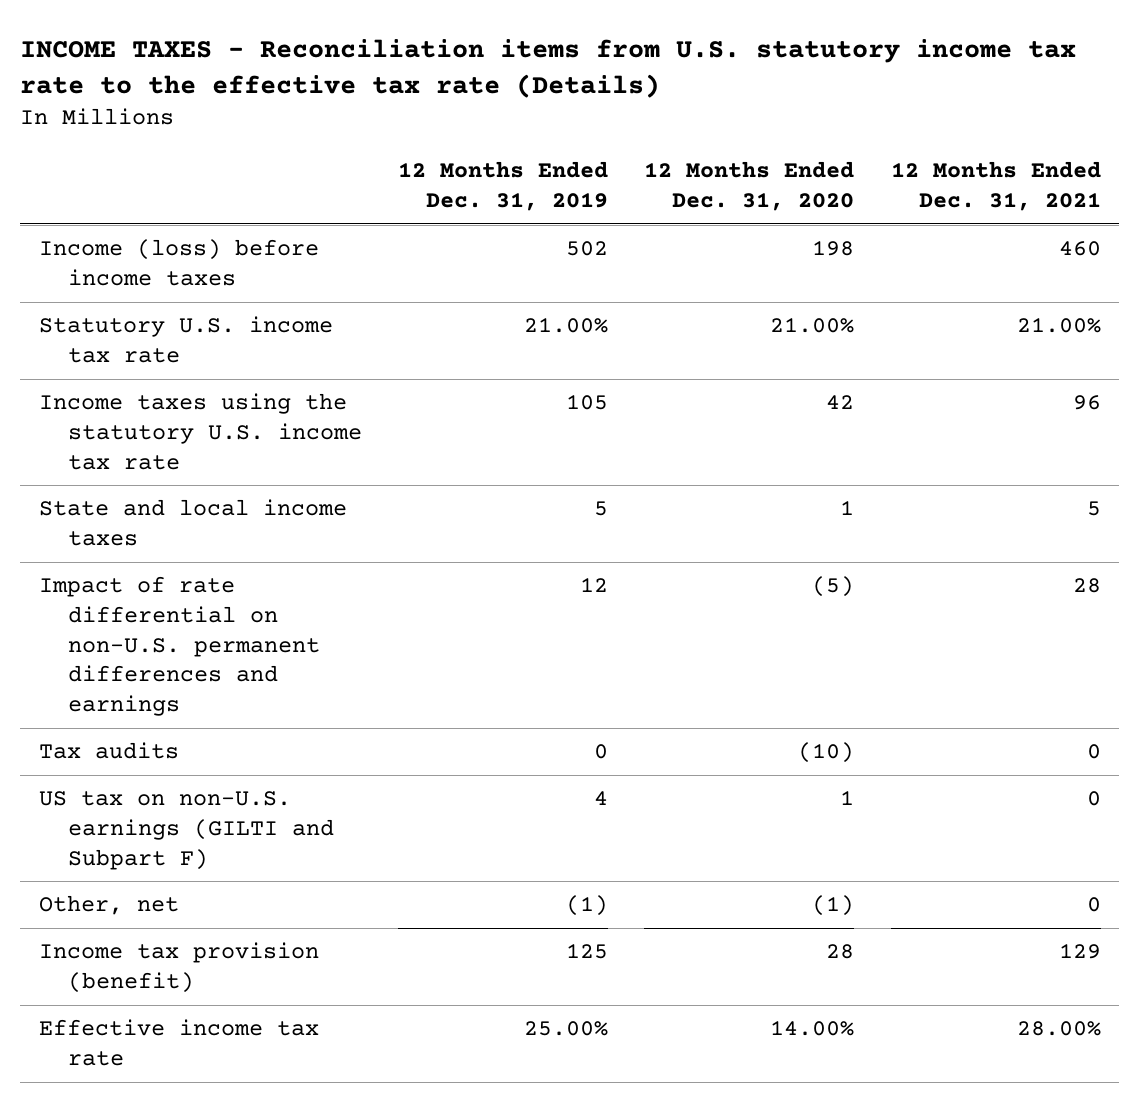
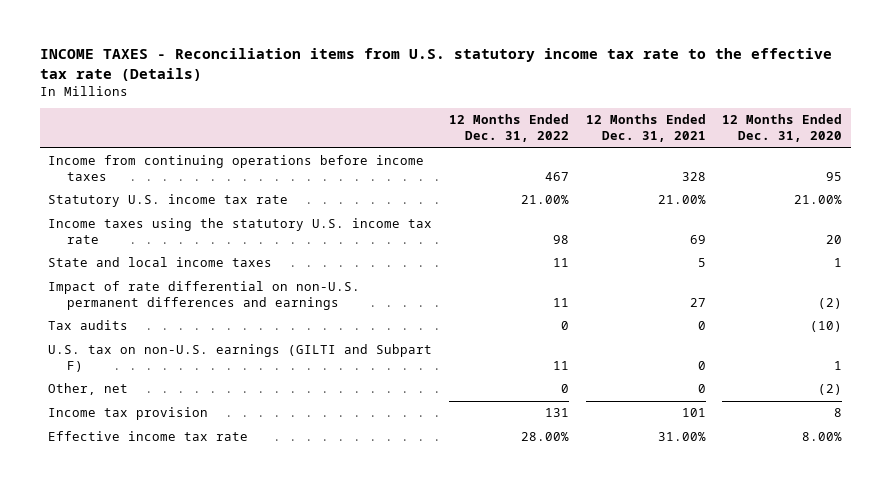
- | 12 Months Ended Dec. 31, 2019 | 12 Months Ended Dec. 31, 2020 | 12 Months Ended Dec. 31, 2021
+ | 12 Months Ended Dec. 31, 2022 | 12 Months Ended Dec. 31, 2021 | 12 Months Ended Dec. 31, 2020
- Income (loss) before income taxes | 502 | 198 | 460
+ Income from continuing operations before income taxes | 467 | 328 | 95
- Income taxes using the statutory U.S. income tax rate | 105 | 42 | 96
+ Income taxes using the statutory U.S. income tax rate | 98 | 69 | 20
- Impact of rate differential on non-U.S. permanent differences and earnings | 12 | (5) | 28
+ Impact of rate differential on non-U.S. permanent differences and earnings | 11 | 27 | (2)
- US tax on non-U.S. earnings (GILTI and Subpart F) | 4 | 1 | 0
- Other, net | (1) | (1) | 0
- Income tax provision (benefit) | 125 | 28 | 129
- Effective income tax rate | 25.00% | 14.00% | 28.00%
+ U.S. tax on non-U.S. earnings (GILTI and Subpart F) | 11 | 0 | 1
+ Other, net | 0 | 0 | (2)
+ Income tax provision | 131 | 101 | 8
+ Effective income tax rate | 28.00% | 31.00% | 8.00%

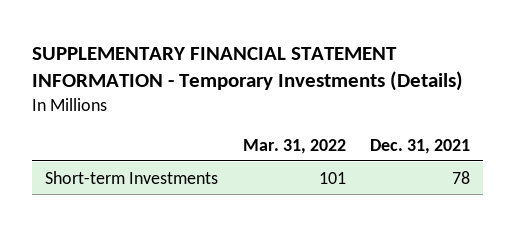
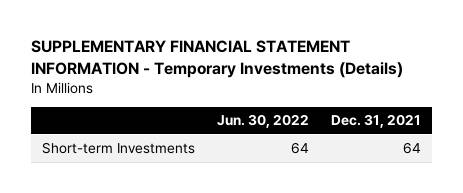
- | Mar. 31, 2022 | Dec. 31, 2021
+ | Jun. 30, 2022 | Dec. 31, 2021
- Short-term Investments | 101 | 78
+ Short-term Investments | 64 | 64

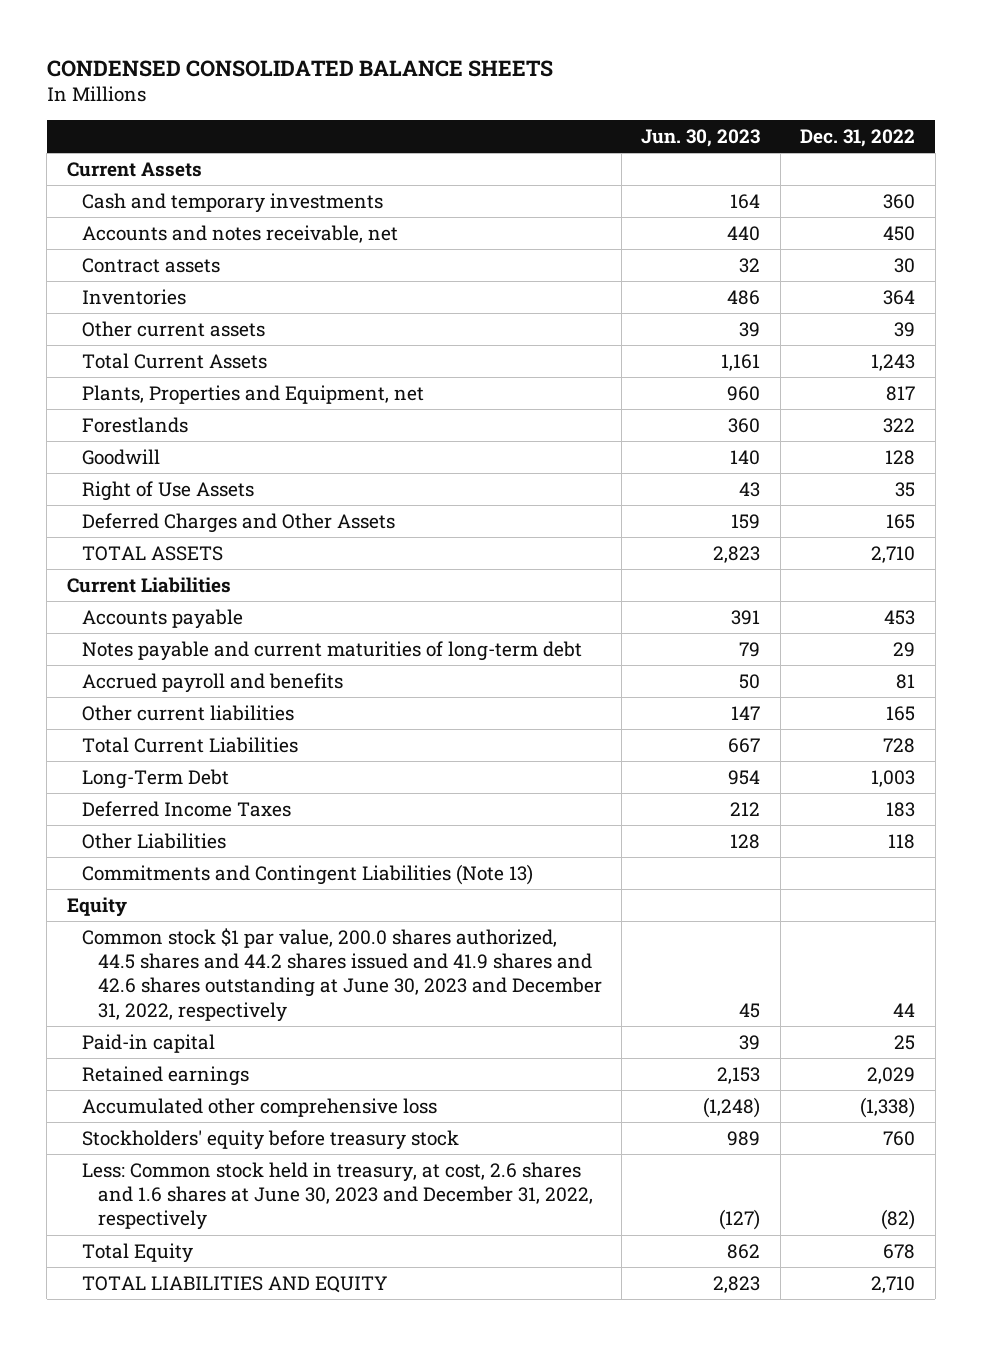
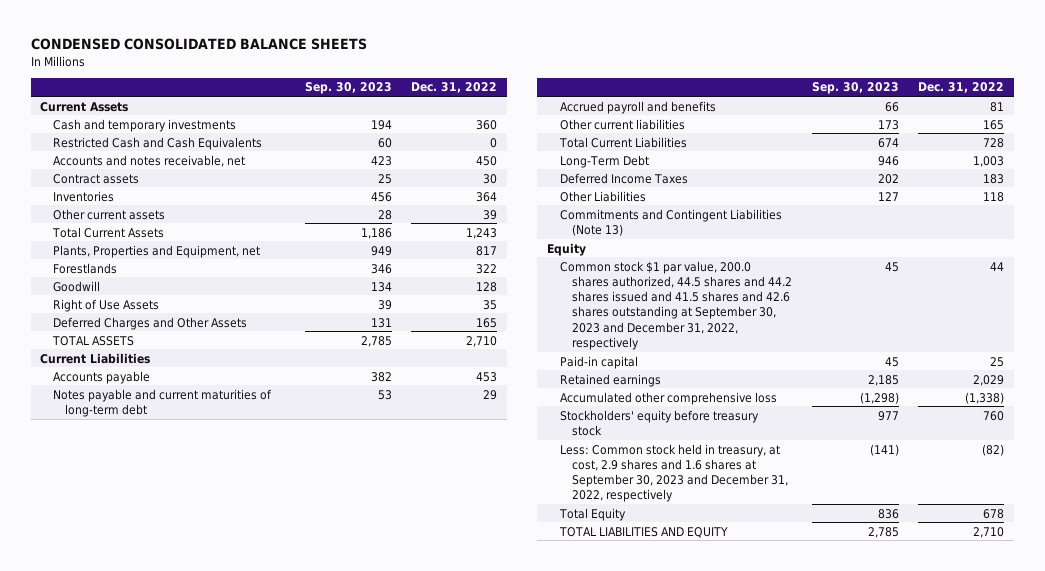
- | Jun. 30, 2023 | Dec. 31, 2022
+ | Sep. 30, 2023 | Dec. 31, 2022
+ Restricted Cash and Cash Equivalents | 60 | 0
- Common stock $1 par value, 200.0 shares authorized, 44.5 shares and 44.2 shares issued and 41.9 shares and 42.6 shares outstanding at June 30, 2023 and December 31, 2022, respectively | 45 | 44
+ Common stock $1 par value, 200.0 shares authorized, 44.5 shares and 44.2 shares issued and 41.5 shares and 42.6 shares outstanding at September 30, 2023 and December 31, 2022, respectively | 45 | 44
- Less: Common stock held in treasury, at cost, 2.6 shares and 1.6 shares at June 30, 2023 and December 31, 2022, respectively | (127) | (82)
+ Less: Common stock held in treasury, at cost, 2.9 shares and 1.6 shares at September 30, 2023 and December 31, 2022, respectively | (141) | (82)

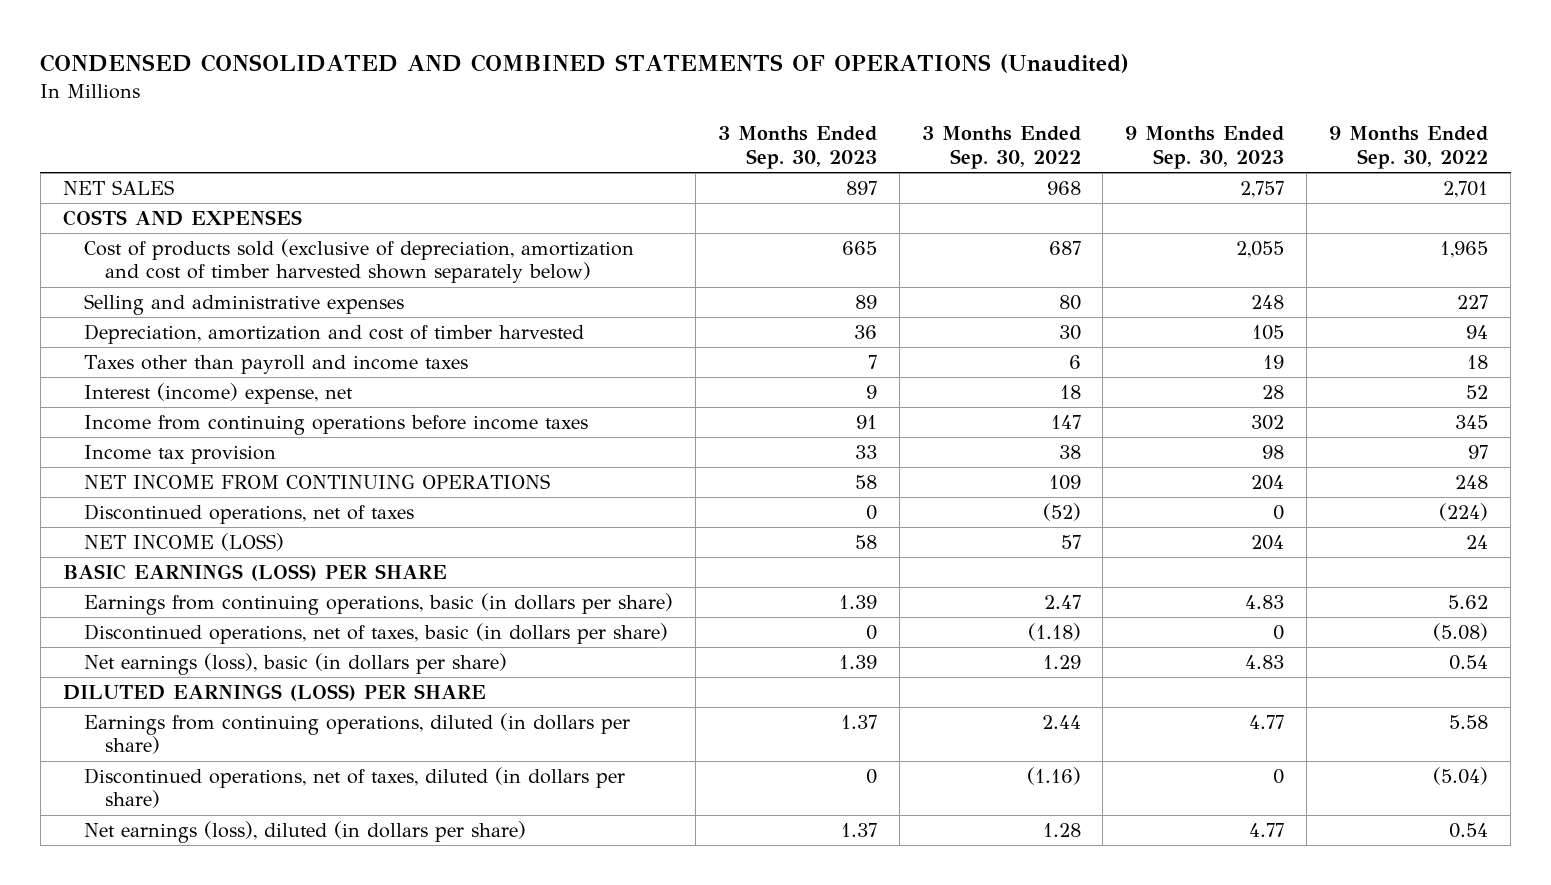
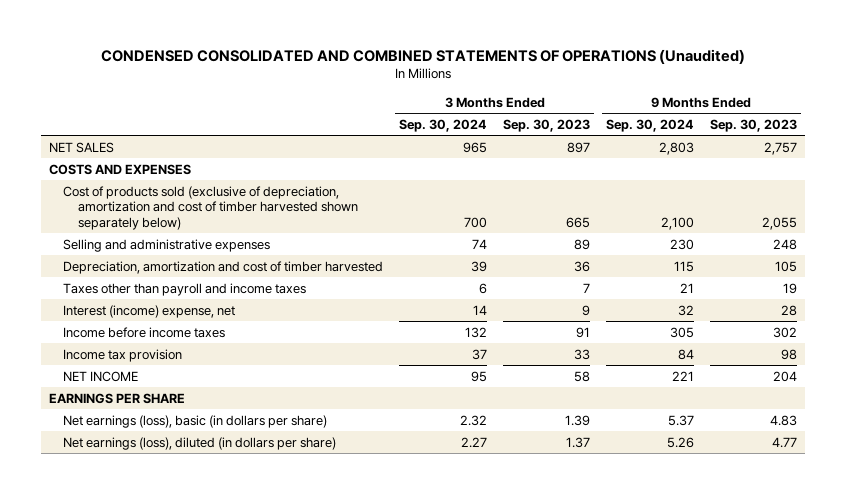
- | 3 Months Ended Sep. 30, 2023 | 3 Months Ended Sep. 30, 2022 | 9 Months Ended Sep. 30, 2023 | 9 Months Ended Sep. 30, 2022
+ | 3 Months Ended Sep. 30, 2024 | 3 Months Ended Sep. 30, 2023 | 9 Months Ended Sep. 30, 2024 | 9 Months Ended Sep. 30, 2023
- Income from continuing operations before income taxes | 91 | 147 | 302 | 345
+ Income before income taxes | 132 | 91 | 305 | 302
- NET INCOME FROM CONTINUING OPERATIONS | 58 | 109 | 204 | 248
- Discontinued operations, net of taxes | 0 | (52) | 0 | (224)
- NET INCOME (LOSS) | 58 | 57 | 204 | 24
- BASIC EARNINGS (LOSS) PER SHARE
- Earnings from continuing operations, basic (in dollars per share) | 1.39 | 2.47 | 4.83 | 5.62
- Discontinued operations, net of taxes, basic (in dollars per share) | 0 | (1.18) | 0 | (5.08)
+ NET INCOME | 95 | 58 | 221 | 204
+ EARNINGS PER SHARE
- DILUTED EARNINGS (LOSS) PER SHARE
- Earnings from continuing operations, diluted (in dollars per share) | 1.37 | 2.44 | 4.77 | 5.58
- Discontinued operations, net of taxes, diluted (in dollars per share) | 0 | (1.16) | 0 | (5.04)

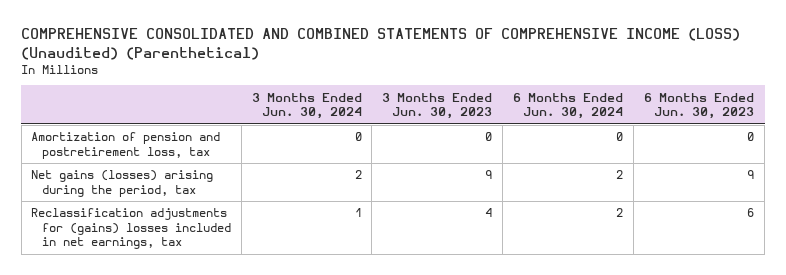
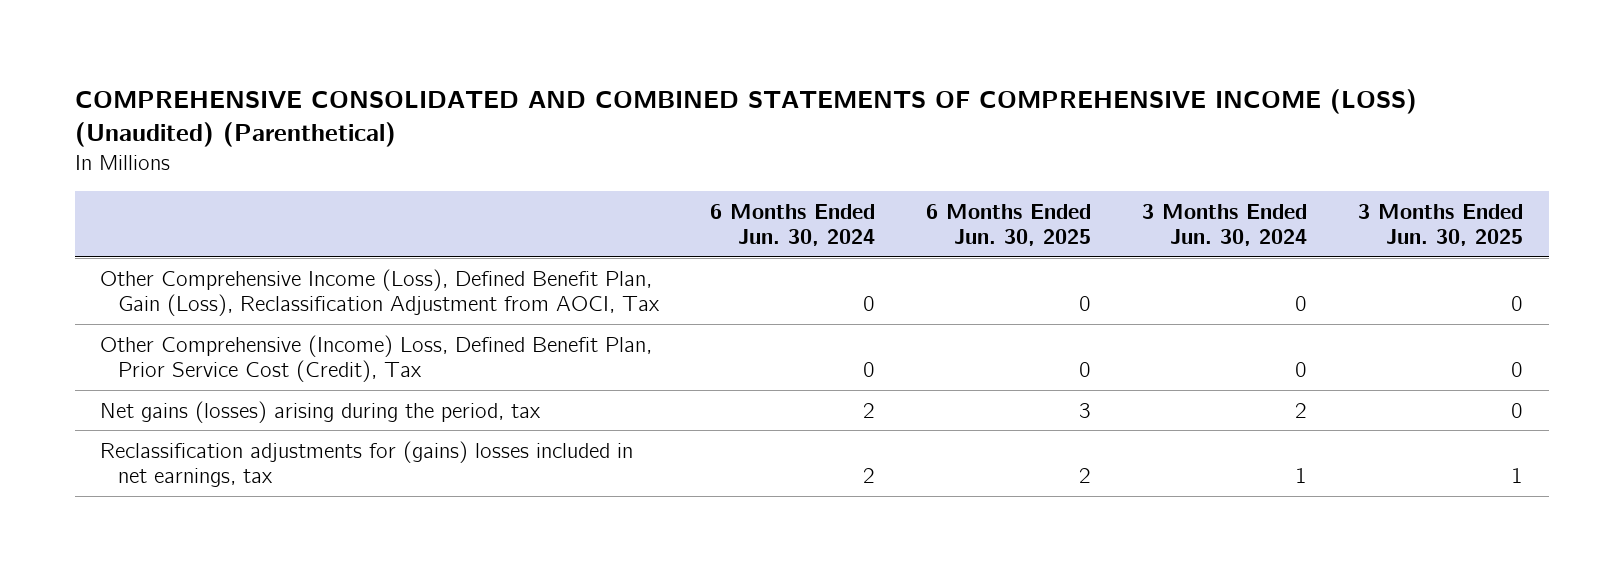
- | 3 Months Ended Jun. 30, 2024 | 3 Months Ended Jun. 30, 2023 | 6 Months Ended Jun. 30, 2024 | 6 Months Ended Jun. 30, 2023
+ | 6 Months Ended Jun. 30, 2024 | 6 Months Ended Jun. 30, 2025 | 3 Months Ended Jun. 30, 2024 | 3 Months Ended Jun. 30, 2025
- Amortization of pension and postretirement loss, tax | 0 | 0 | 0 | 0
+ Other Comprehensive Income (Loss), Defined Benefit Plan, Gain (Loss), Reclassification Adjustment from AOCI, Tax | 0 | 0 | 0 | 0
+ Other Comprehensive (Income) Loss, Defined Benefit Plan, Prior Service Cost (Credit), Tax | 0 | 0 | 0 | 0

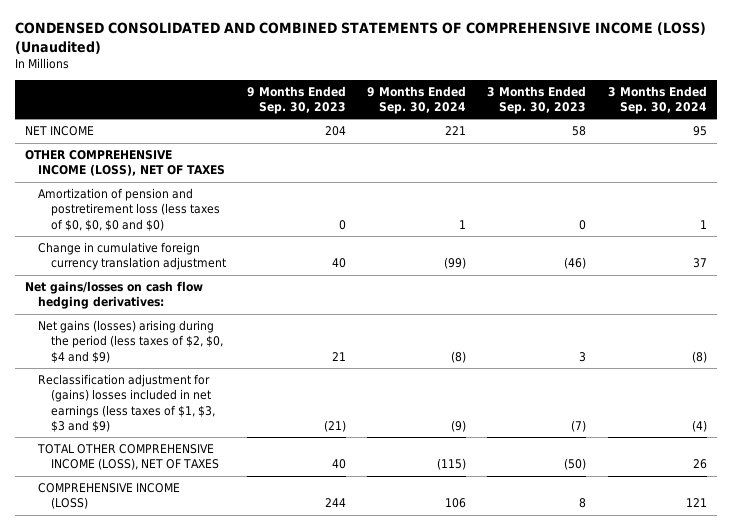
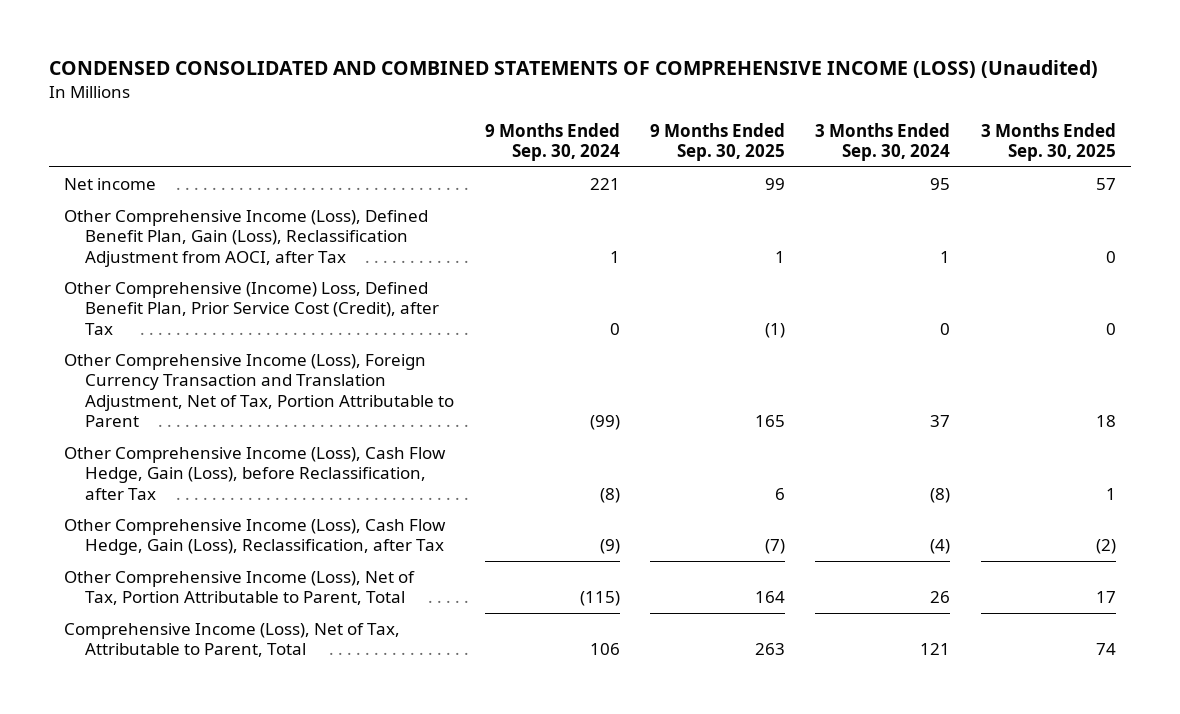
- | 9 Months Ended Sep. 30, 2023 | 9 Months Ended Sep. 30, 2024 | 3 Months Ended Sep. 30, 2023 | 3 Months Ended Sep. 30, 2024
+ | 9 Months Ended Sep. 30, 2024 | 9 Months Ended Sep. 30, 2025 | 3 Months Ended Sep. 30, 2024 | 3 Months Ended Sep. 30, 2025
- NET INCOME | 204 | 221 | 58 | 95
- OTHER COMPREHENSIVE INCOME (LOSS), NET OF TAXES
- Amortization of pension and postretirement loss (less taxes of $0, $0, $0 and $0) | 0 | 1 | 0 | 1
- Change in cumulative foreign currency translation adjustment | 40 | (99) | (46) | 37
- Net gains/losses on cash flow hedging derivatives:
- Net gains (losses) arising during the period (less taxes of $2, $0, $4 and $9) | 21 | (8) | 3 | (8)
- Reclassification adjustment for (gains) losses included in net earnings (less taxes of $1, $3, $3 and $9) | (21) | (9) | (7) | (4)
- TOTAL OTHER COMPREHENSIVE INCOME (LOSS), NET OF TAXES | 40 | (115) | (50) | 26
- COMPREHENSIVE INCOME (LOSS) | 244 | 106 | 8 | 121
+ Net income | 221 | 99 | 95 | 57
+ Other Comprehensive Income (Loss), Defined Benefit Plan, Gain (Loss), Reclassification Adjustment from AOCI, after Tax | 1 | 1 | 1 | 0
+ Other Comprehensive (Income) Loss, Defined Benefit Plan, Prior Service Cost (Credit), after Tax | 0 | (1) | 0 | 0
+ Other Comprehensive Income (Loss), Foreign Currency Transaction and Translation Adjustment, Net of Tax, Portion Attributable to Parent | (99) | 165 | 37 | 18
+ Other Comprehensive Income (Loss), Cash Flow Hedge, Gain (Loss), before Reclassification, after Tax | (8) | 6 | (8) | 1
+ Other Comprehensive Income (Loss), Cash Flow Hedge, Gain (Loss), Reclassification, after Tax | (9) | (7) | (4) | (2)
+ Other Comprehensive Income (Loss), Net of Tax, Portion Attributable to Parent, Total | (115) | 164 | 26 | 17
+ Comprehensive Income (Loss), Net of Tax, Attributable to Parent, Total | 106 | 263 | 121 | 74

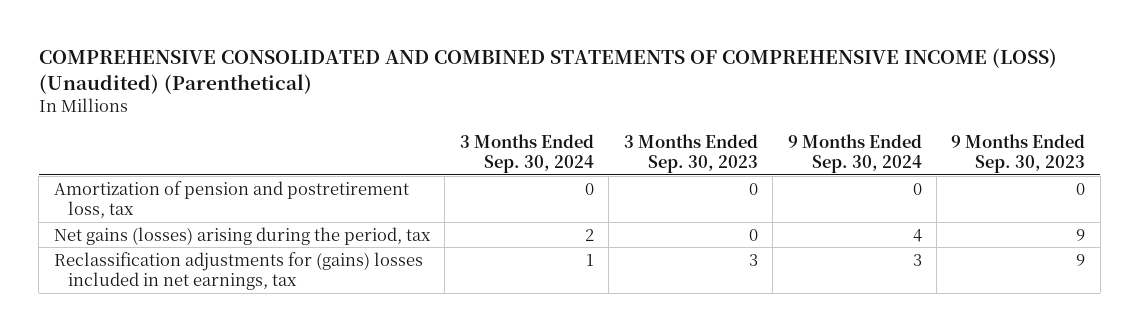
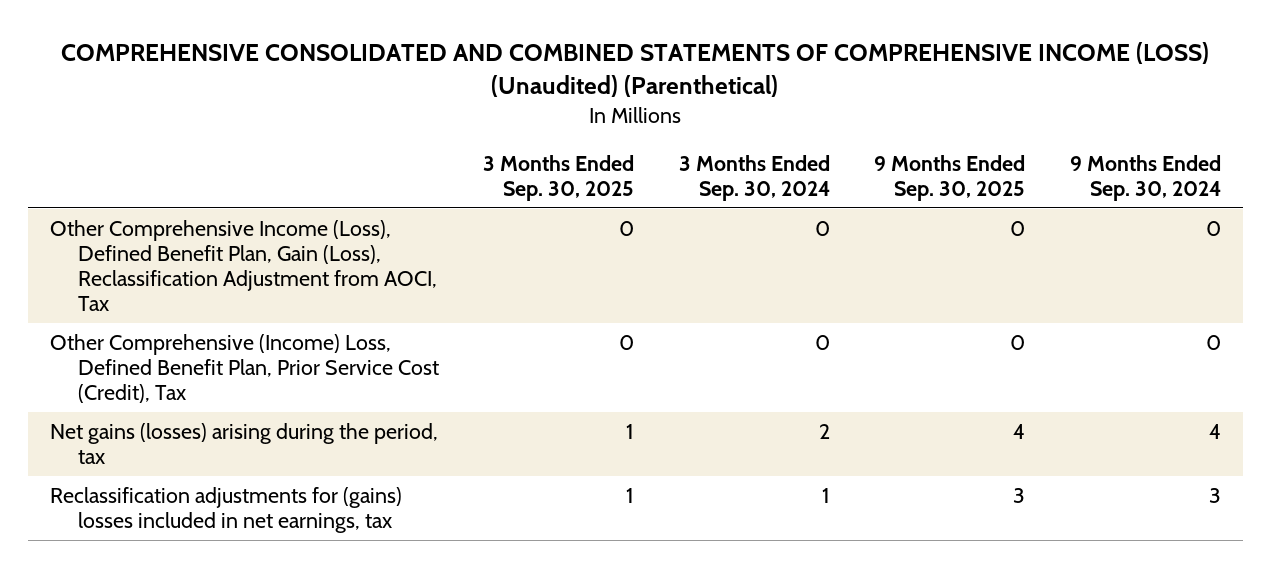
- | 3 Months Ended Sep. 30, 2024 | 3 Months Ended Sep. 30, 2023 | 9 Months Ended Sep. 30, 2024 | 9 Months Ended Sep. 30, 2023
+ | 3 Months Ended Sep. 30, 2025 | 3 Months Ended Sep. 30, 2024 | 9 Months Ended Sep. 30, 2025 | 9 Months Ended Sep. 30, 2024
- Amortization of pension and postretirement loss, tax | 0 | 0 | 0 | 0
+ Other Comprehensive Income (Loss), Defined Benefit Plan, Gain (Loss), Reclassification Adjustment from AOCI, Tax | 0 | 0 | 0 | 0
+ Other Comprehensive (Income) Loss, Defined Benefit Plan, Prior Service Cost (Credit), Tax | 0 | 0 | 0 | 0

